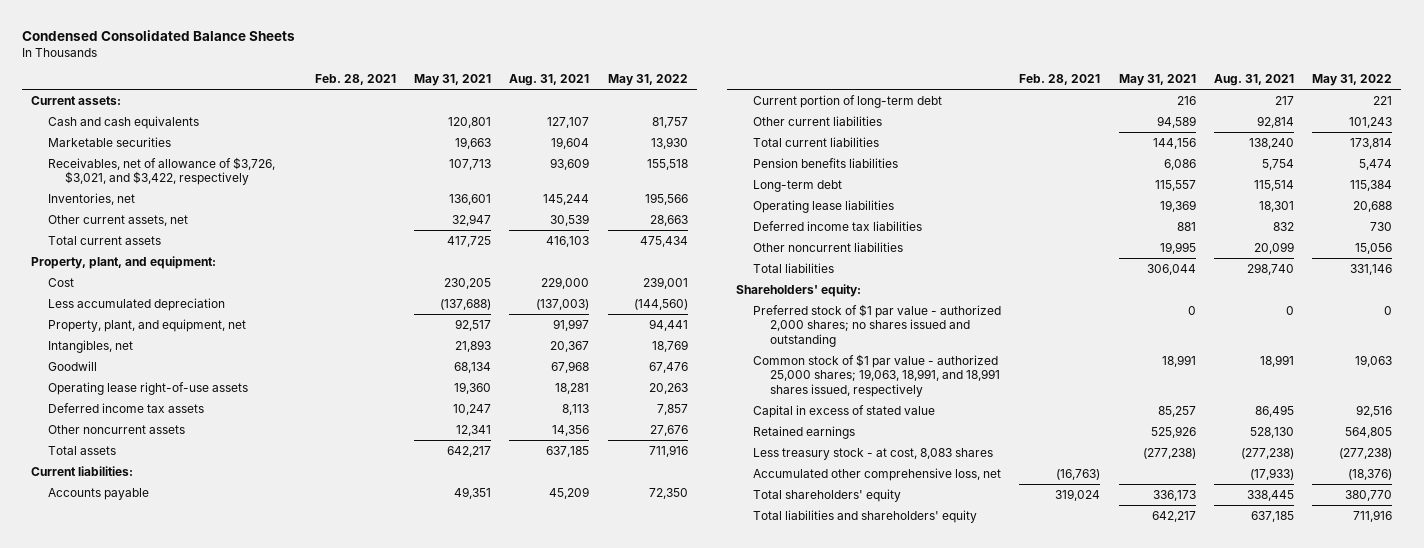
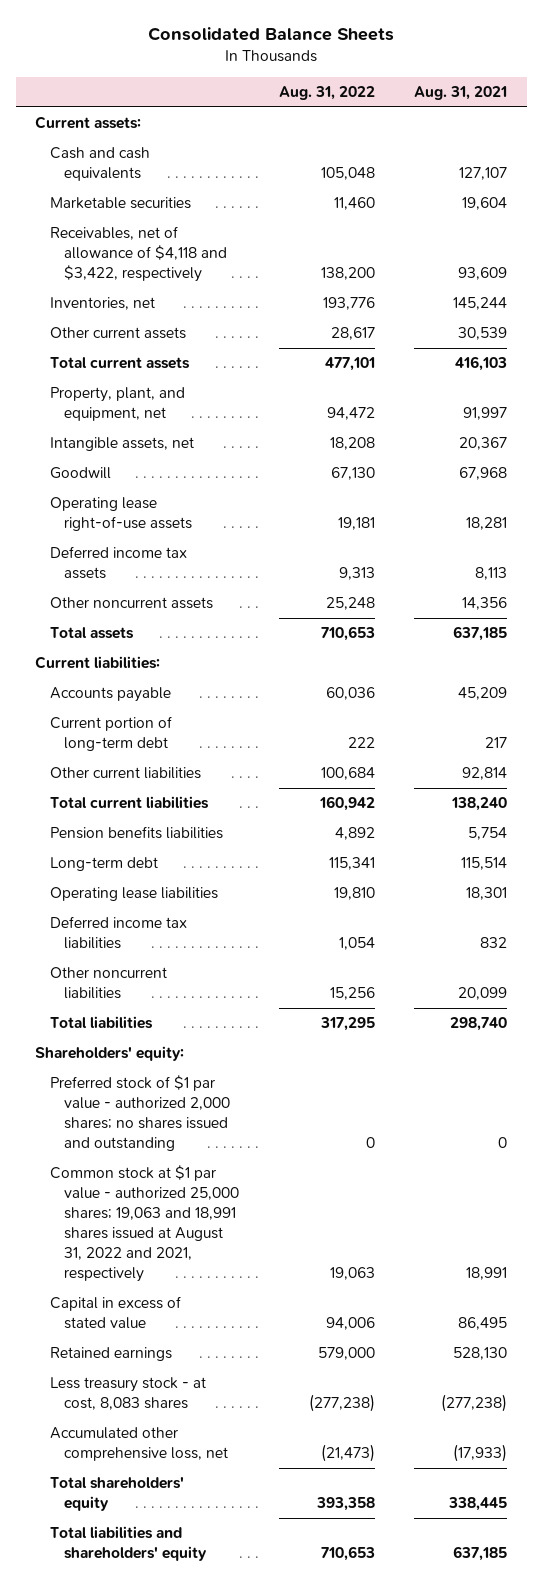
- Condensed Consolidated Balance Sheets
+ Consolidated Balance Sheets
- | Feb. 28, 2021 | May 31, 2021 | Aug. 31, 2021 | May 31, 2022
+ | Aug. 31, 2022 | Aug. 31, 2021
- Receivables, net of allowance of $3,726, $3,021, and $3,422, respectively | | 107,713 | 93,609 | 155,518
+ Receivables, net of allowance of $4,118 and $3,422, respectively | 138,200 | 93,609
- Other current assets, net | | 32,947 | 30,539 | 28,663
+ Other current assets | 28,617 | 30,539
- Property, plant, and equipment:
- Cost | | 230,205 | 229,000 | 239,001
- Less accumulated depreciation | | (137,688) | (137,003) | (144,560)
- Intangibles, net | | 21,893 | 20,367 | 18,769
+ Intangible assets, net | 18,208 | 20,367
- Common stock of $1 par value - authorized 25,000 shares; 19,063, 18,991, and 18,991 shares issued, respectively | | 18,991 | 18,991 | 19,063
+ Common stock at $1 par value - authorized 25,000 shares; 19,063 and 18,991 shares issued at August 31, 2022 and 2021, respectively | 19,063 | 18,991

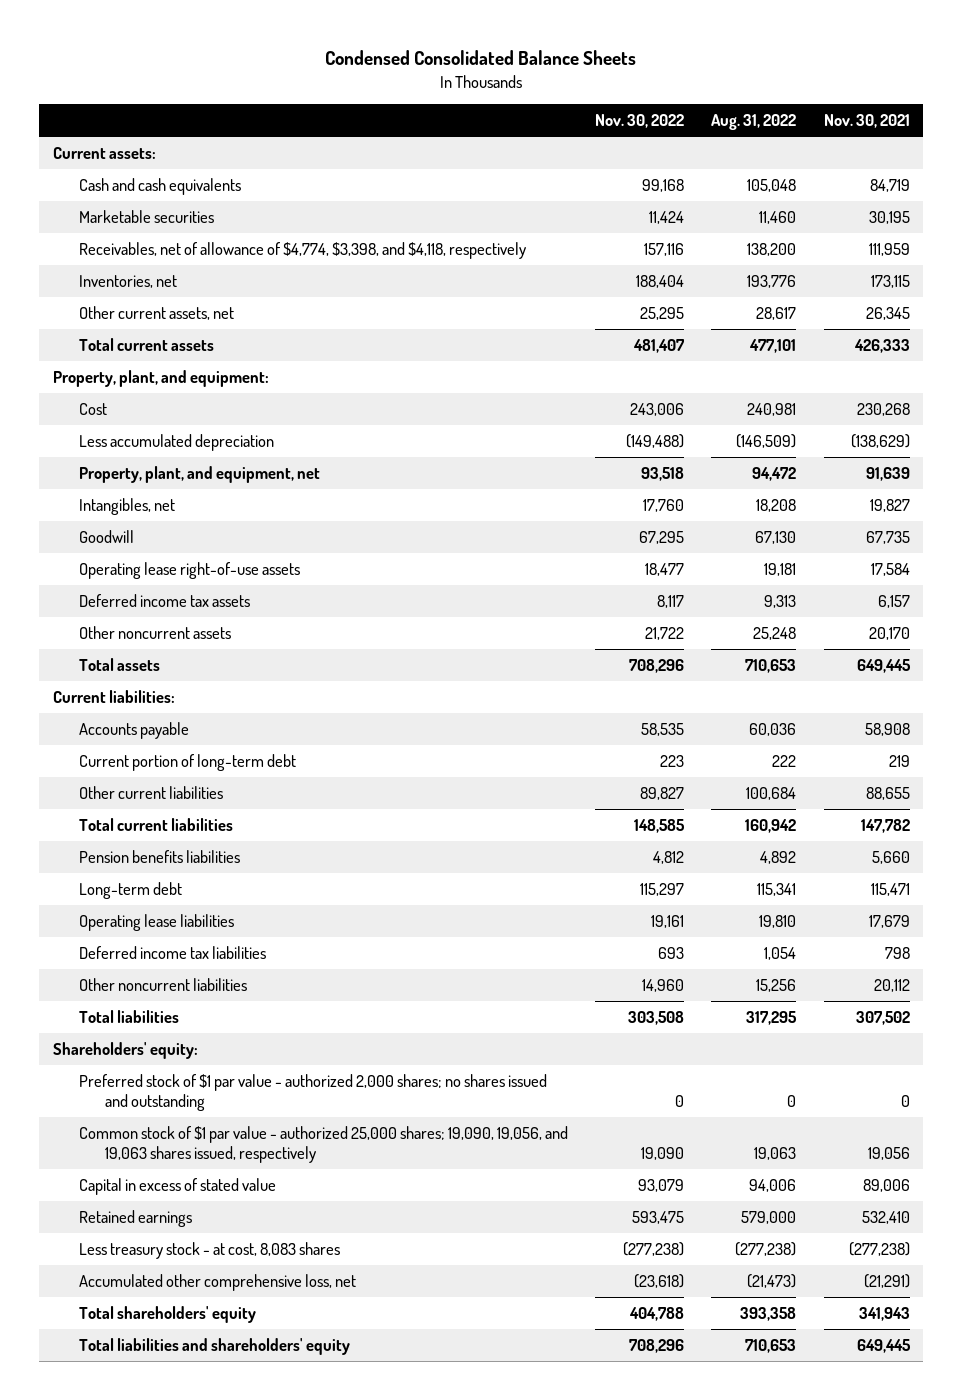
- Consolidated Balance Sheets
+ Condensed Consolidated Balance Sheets
- | Aug. 31, 2022 | Aug. 31, 2021
+ | Nov. 30, 2022 | Aug. 31, 2022 | Nov. 30, 2021
- Receivables, net of allowance of $4,118 and $3,422, respectively | 138,200 | 93,609
+ Receivables, net of allowance of $4,774, $3,398, and $4,118, respectively | 157,116 | 138,200 | 111,959
- Other current assets | 28,617 | 30,539
+ Other current assets, net | 25,295 | 28,617 | 26,345
+ Property, plant, and equipment:
+ Cost | 243,006 | 240,981 | 230,268
+ Less accumulated depreciation | (149,488) | (146,509) | (138,629)
- Intangible assets, net | 18,208 | 20,367
+ Intangibles, net | 17,760 | 18,208 | 19,827
- Common stock at $1 par value - authorized 25,000 shares; 19,063 and 18,991 shares issued at August 31, 2022 and 2021, respectively | 19,063 | 18,991
+ Common stock of $1 par value - authorized 25,000 shares; 19,090, 19,056, and 19,063 shares issued, respectively | 19,090 | 19,063 | 19,056

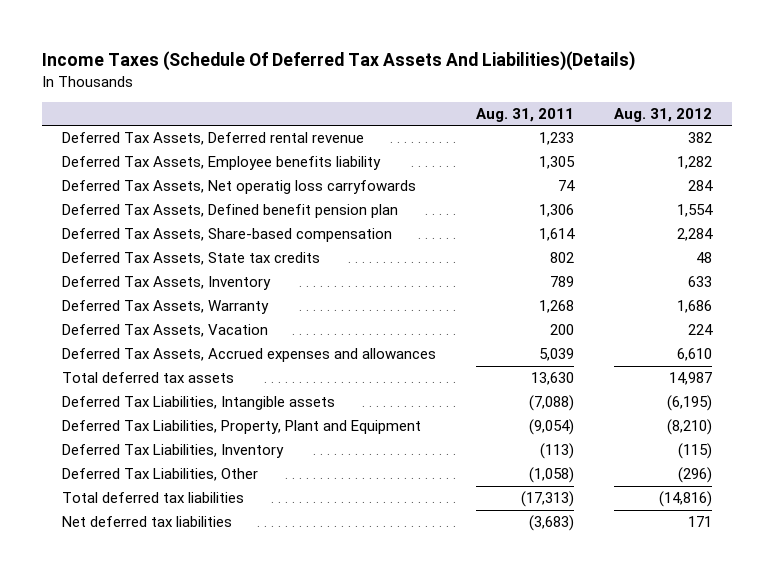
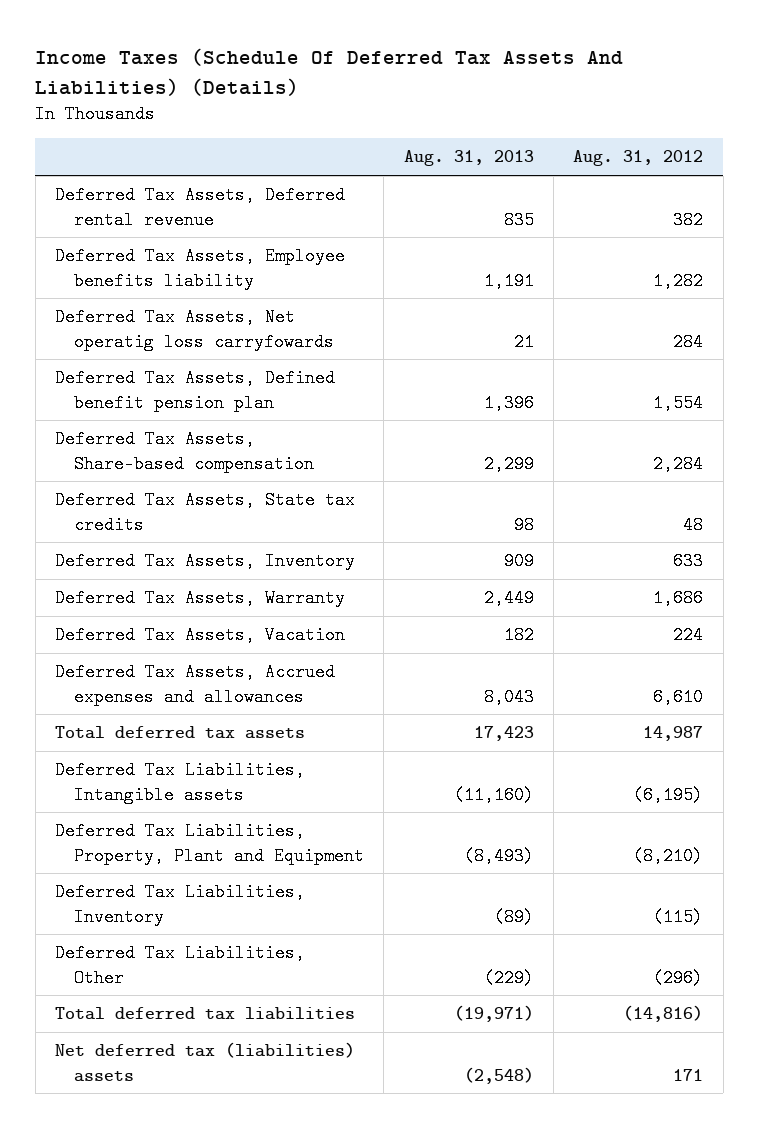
- Income Taxes (Schedule Of Deferred Tax Assets And Liabilities)(Details)
+ Income Taxes (Schedule Of Deferred Tax Assets And Liabilities) (Details)
- | Aug. 31, 2011 | Aug. 31, 2012
+ | Aug. 31, 2013 | Aug. 31, 2012
- Net deferred tax liabilities | (3,683) | 171
+ Net deferred tax (liabilities) assets | (2,548) | 171

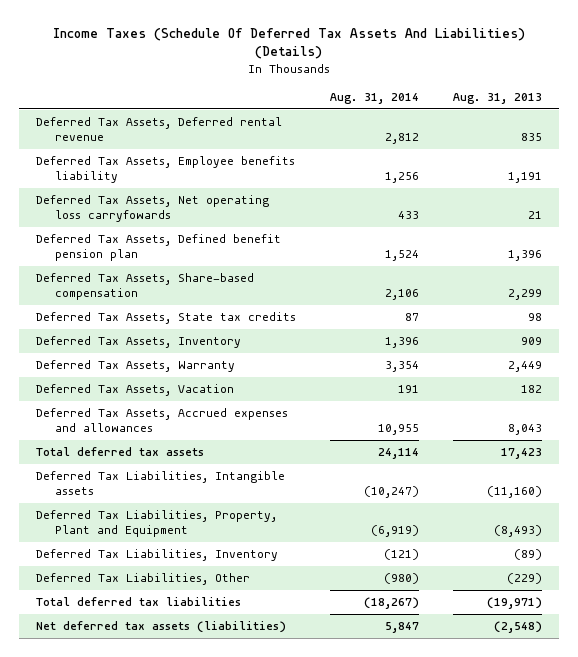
- | Aug. 31, 2013 | Aug. 31, 2012
+ | Aug. 31, 2014 | Aug. 31, 2013
- Deferred Tax Assets, Net operatig loss carryfowards | 21 | 284
+ Deferred Tax Assets, Net operating loss carryfowards | 433 | 21
- Net deferred tax (liabilities) assets | (2,548) | 171
+ Net deferred tax assets (liabilities) | 5,847 | (2,548)

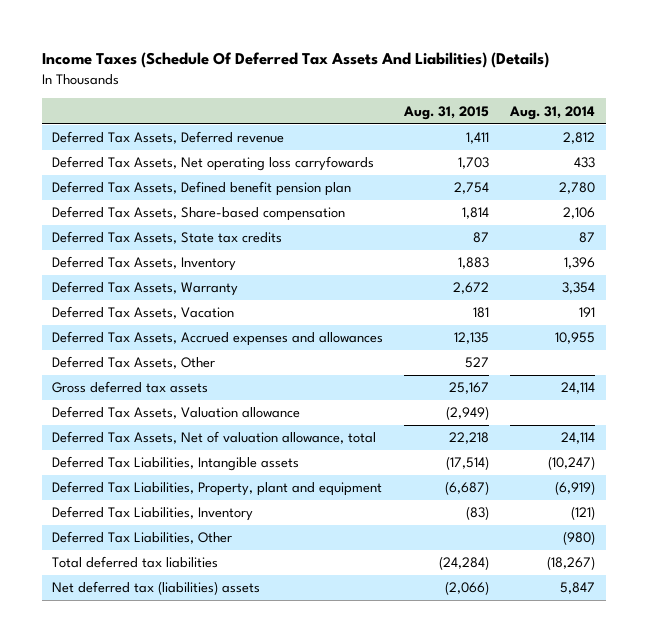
- | Aug. 31, 2014 | Aug. 31, 2013
+ | Aug. 31, 2015 | Aug. 31, 2014
- Deferred Tax Assets, Deferred rental revenue | 2,812 | 835
- Deferred Tax Assets, Employee benefits liability | 1,256 | 1,191
+ Deferred Tax Assets, Deferred revenue | 1,411 | 2,812
- Deferred Tax Assets, Defined benefit pension plan | 1,524 | 1,396
+ Deferred Tax Assets, Defined benefit pension plan | 2,754 | 2,780
- Total deferred tax assets | 24,114 | 17,423
+ Deferred Tax Assets, Other | 527 |
+ Gross deferred tax assets | 25,167 | 24,114
+ Deferred Tax Assets, Valuation allowance | (2,949) |
+ Deferred Tax Assets, Net of valuation allowance, total | 22,218 | 24,114
- Deferred Tax Liabilities, Property, Plant and Equipment | (6,919) | (8,493)
+ Deferred Tax Liabilities, Property, plant and equipment | (6,687) | (6,919)
- Net deferred tax assets (liabilities) | 5,847 | (2,548)
+ Net deferred tax (liabilities) assets | (2,066) | 5,847

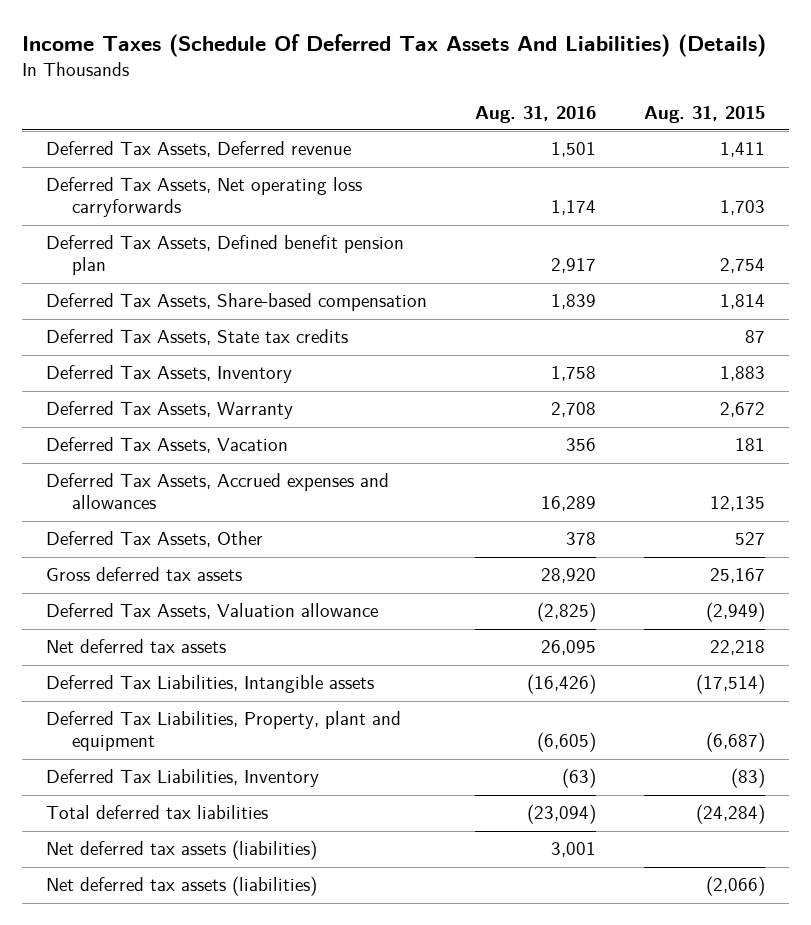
- | Aug. 31, 2015 | Aug. 31, 2014
+ | Aug. 31, 2016 | Aug. 31, 2015
- Deferred Tax Assets, Net operating loss carryfowards | 1,703 | 433
+ Deferred Tax Assets, Net operating loss carryforwards | 1,174 | 1,703
- Deferred Tax Assets, Net of valuation allowance, total | 22,218 | 24,114
+ Net deferred tax assets | 26,095 | 22,218
- Deferred Tax Liabilities, Other | | (980)
- Net deferred tax (liabilities) assets | (2,066) | 5,847
+ Net deferred tax assets (liabilities) | 3,001 |
+ Net deferred tax assets (liabilities) | | (2,066)

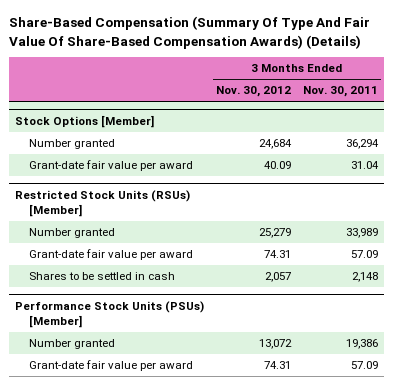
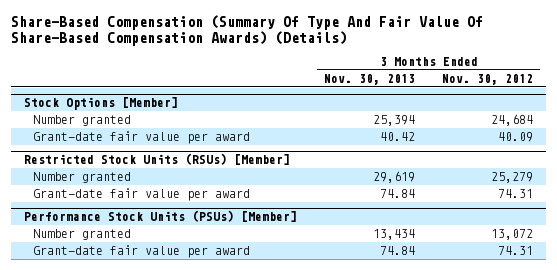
- | 3 Months Ended Nov. 30, 2012 | 3 Months Ended Nov. 30, 2011
+ | 3 Months Ended Nov. 30, 2013 | 3 Months Ended Nov. 30, 2012
@ Restricted Stock Units (RSUs) [Member]
- Shares to be settled in cash | 2,057 | 2,148

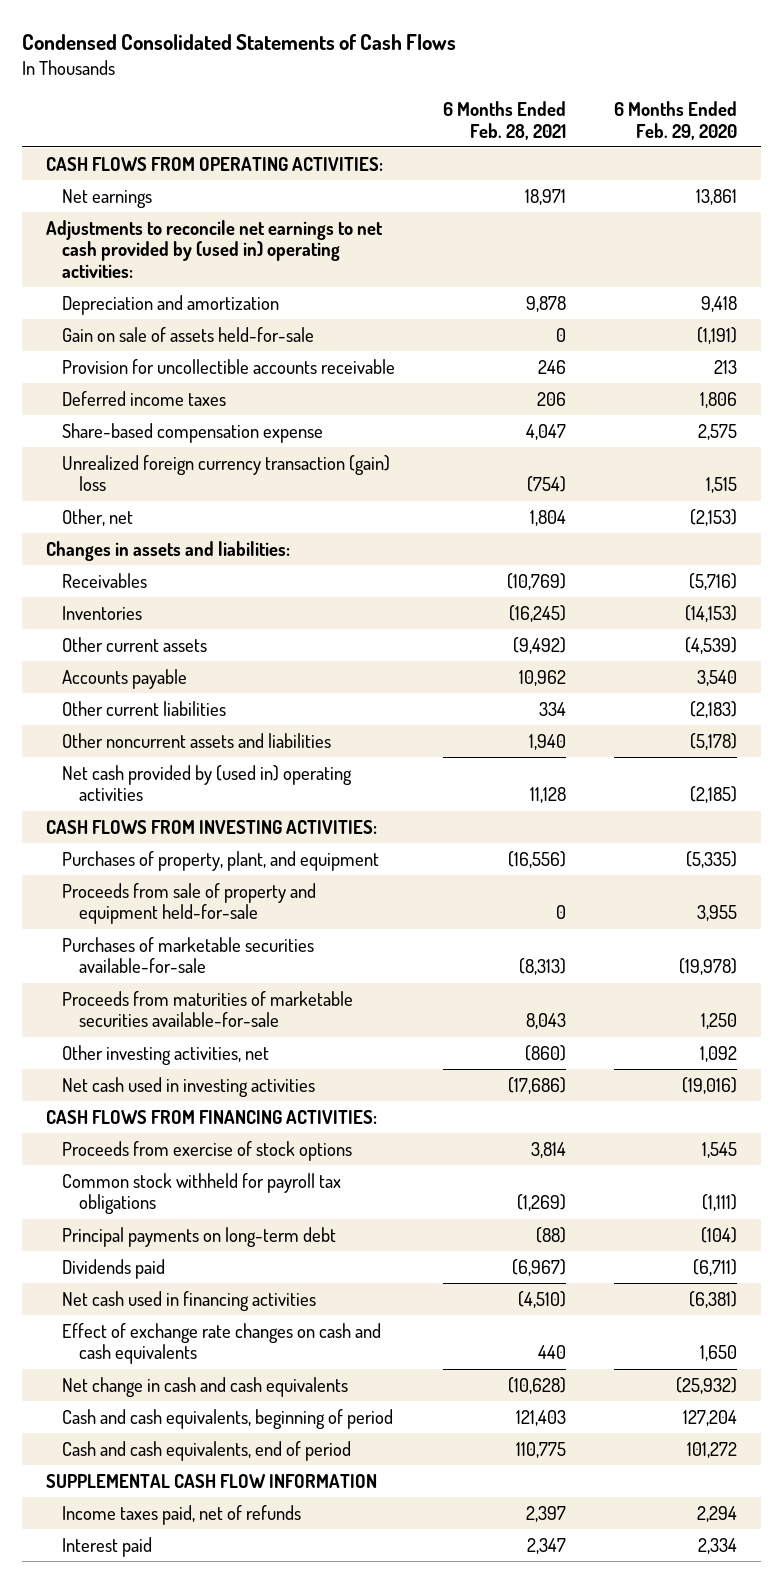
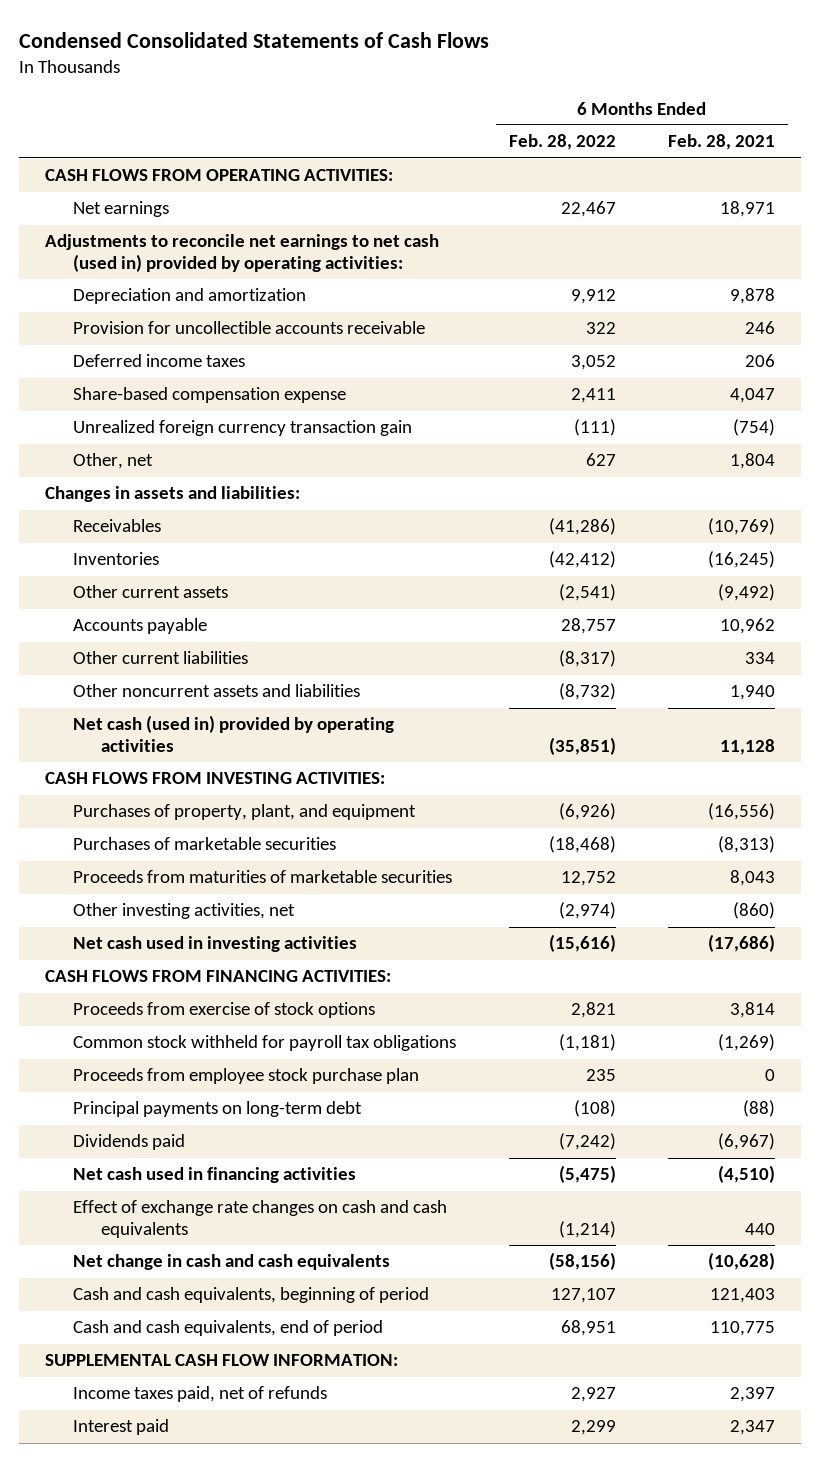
- | 6 Months Ended Feb. 28, 2021 | 6 Months Ended Feb. 29, 2020
+ | 6 Months Ended Feb. 28, 2022 | 6 Months Ended Feb. 28, 2021
- Adjustments to reconcile net earnings to net cash provided by (used in) operating activities:
+ Adjustments to reconcile net earnings to net cash (used in) provided by operating activities:
- Gain on sale of assets held-for-sale | 0 | (1,191)
- Unrealized foreign currency transaction (gain) loss | (754) | 1,515
+ Unrealized foreign currency transaction gain | (111) | (754)
- Net cash provided by (used in) operating activities | 11,128 | (2,185)
+ Net cash (used in) provided by operating activities | (35,851) | 11,128
- Proceeds from sale of property and equipment held-for-sale | 0 | 3,955
- Purchases of marketable securities available-for-sale | (8,313) | (19,978)
- Proceeds from maturities of marketable securities available-for-sale | 8,043 | 1,250
+ Purchases of marketable securities | (18,468) | (8,313)
+ Proceeds from maturities of marketable securities | 12,752 | 8,043
+ Proceeds from employee stock purchase plan | 235 | 0
- SUPPLEMENTAL CASH FLOW INFORMATION
+ SUPPLEMENTAL CASH FLOW INFORMATION:

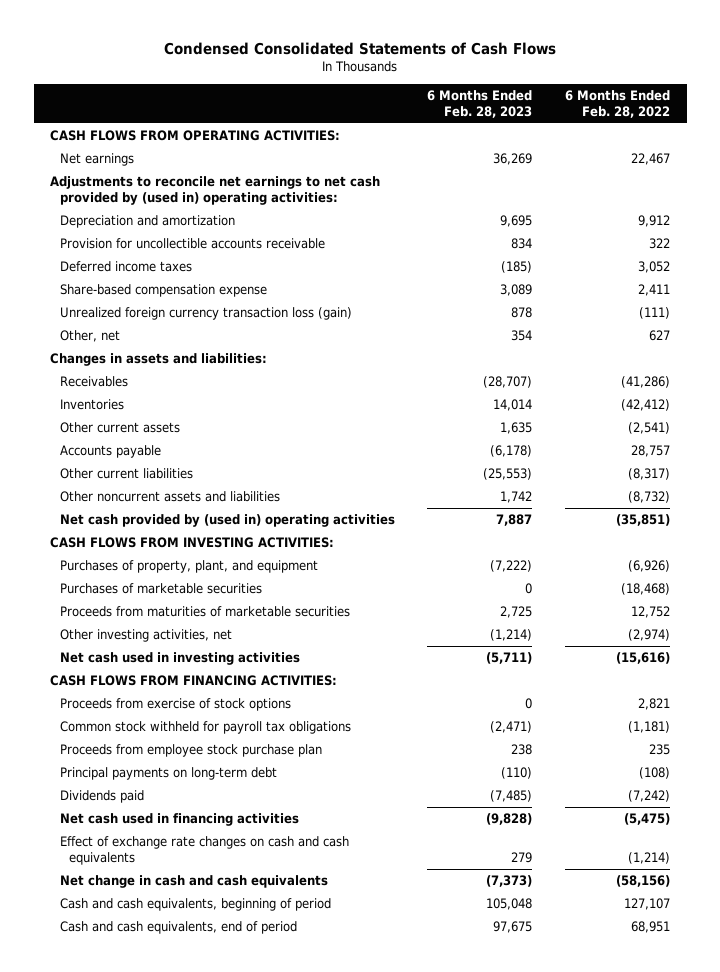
- | 6 Months Ended Feb. 28, 2022 | 6 Months Ended Feb. 28, 2021
+ | 6 Months Ended Feb. 28, 2023 | 6 Months Ended Feb. 28, 2022
- Adjustments to reconcile net earnings to net cash (used in) provided by operating activities:
+ Adjustments to reconcile net earnings to net cash provided by (used in) operating activities:
- Unrealized foreign currency transaction gain | (111) | (754)
+ Unrealized foreign currency transaction loss (gain) | 878 | (111)
- Net cash (used in) provided by operating activities | (35,851) | 11,128
+ Net cash provided by (used in) operating activities | 7,887 | (35,851)
- SUPPLEMENTAL CASH FLOW INFORMATION:
- Income taxes paid, net of refunds | 2,927 | 2,397
- Interest paid | 2,299 | 2,347

